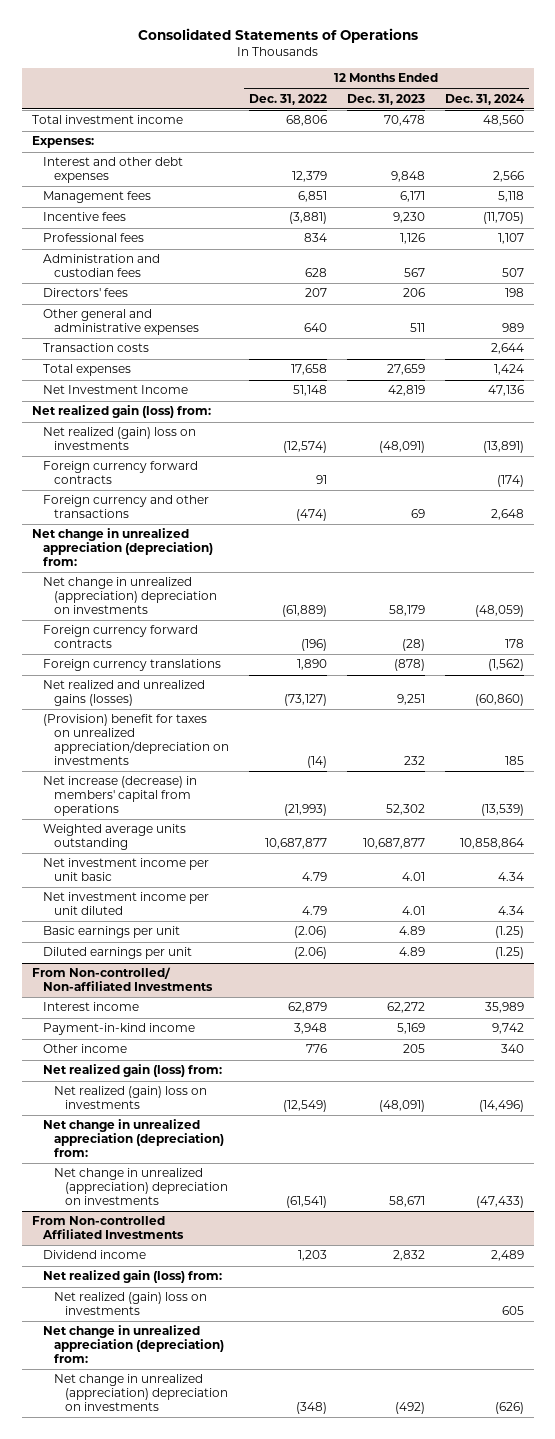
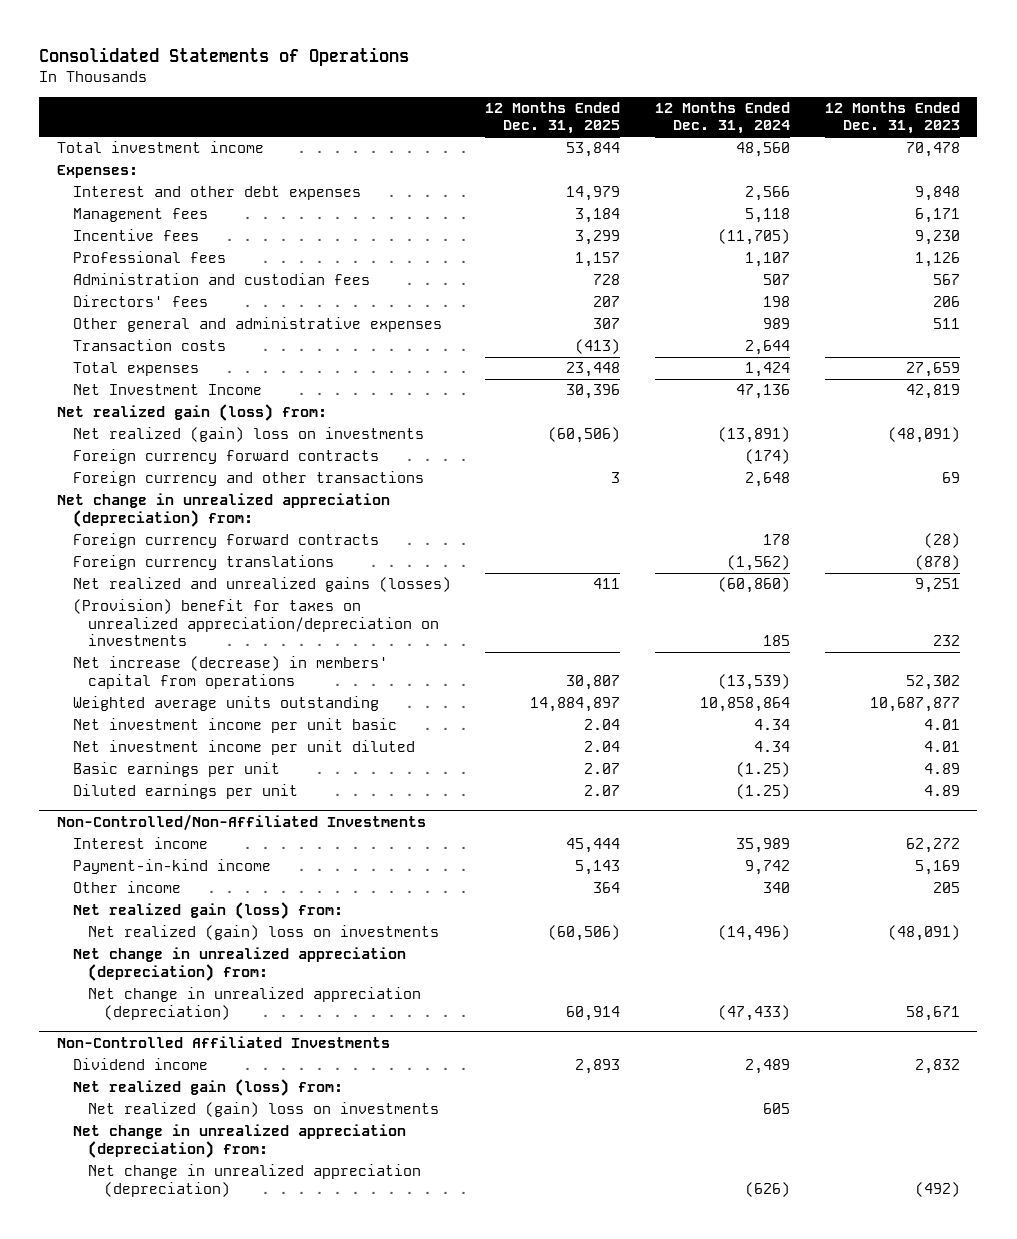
- | 12 Months Ended Dec. 31, 2022 | 12 Months Ended Dec. 31, 2023 | 12 Months Ended Dec. 31, 2024
+ | 12 Months Ended Dec. 31, 2025 | 12 Months Ended Dec. 31, 2024 | 12 Months Ended Dec. 31, 2023
- Net change in unrealized (appreciation) depreciation on investments | (61,889) | 58,179 | (48,059)
- From Non-controlled/ Non-affiliated Investments
+ Non-Controlled/Non-Affiliated Investments
- Net change in unrealized (appreciation) depreciation on investments | (61,541) | 58,671 | (47,433)
- From Non-controlled Affiliated Investments
+ Net change in unrealized appreciation (depreciation) | 60,914 | (47,433) | 58,671
+ Non-Controlled Affiliated Investments
- Net change in unrealized (appreciation) depreciation on investments | (348) | (492) | (626)
+ Net change in unrealized appreciation (depreciation) | | (626) | (492)

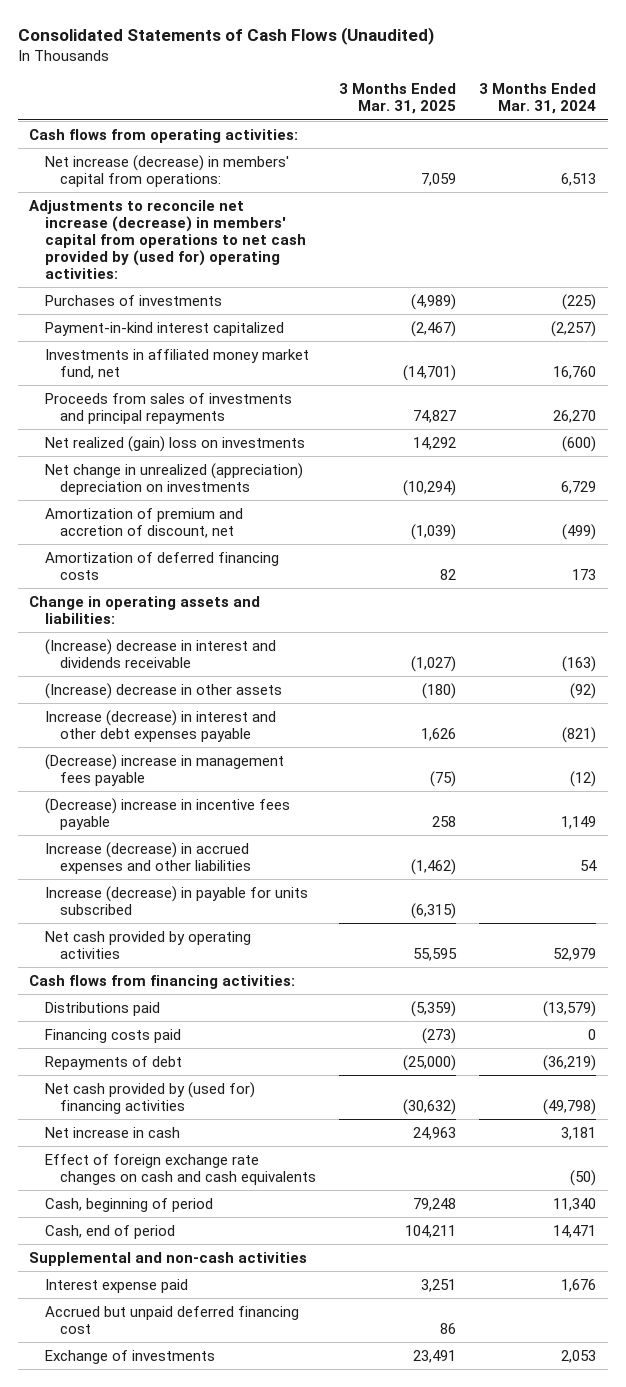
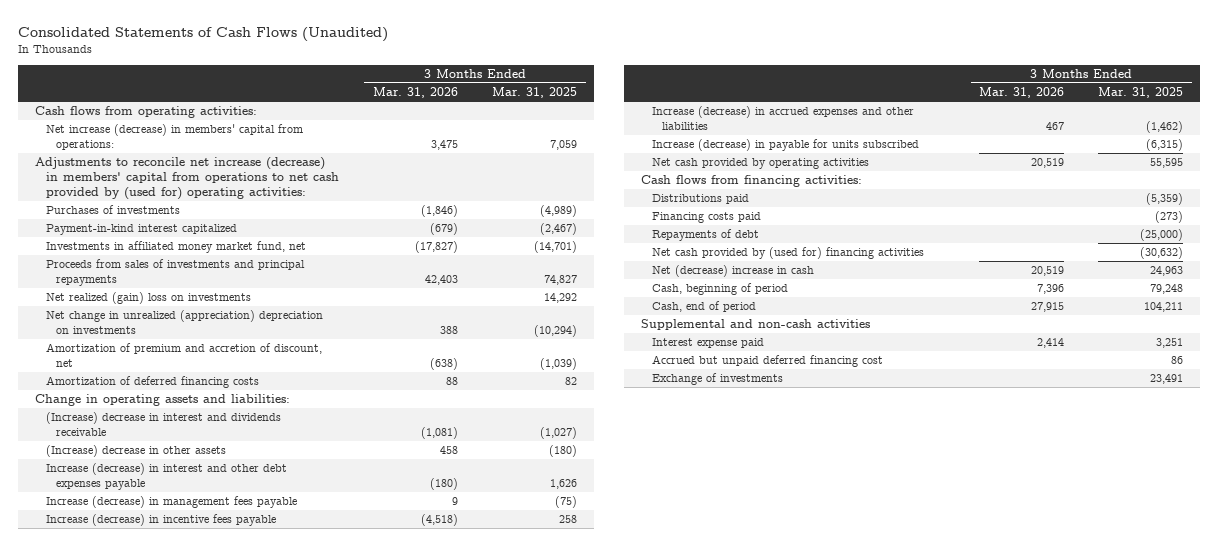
- | 3 Months Ended Mar. 31, 2025 | 3 Months Ended Mar. 31, 2024
+ | 3 Months Ended Mar. 31, 2026 | 3 Months Ended Mar. 31, 2025
- (Decrease) increase in management fees payable | (75) | (12)
- (Decrease) increase in incentive fees payable | 258 | 1,149
+ Increase (decrease) in management fees payable | 9 | (75)
+ Increase (decrease) in incentive fees payable | (4,518) | 258
- Net increase in cash | 24,963 | 3,181
- Effect of foreign exchange rate changes on cash and cash equivalents | | (50)
+ Net (decrease) increase in cash | 20,519 | 24,963

